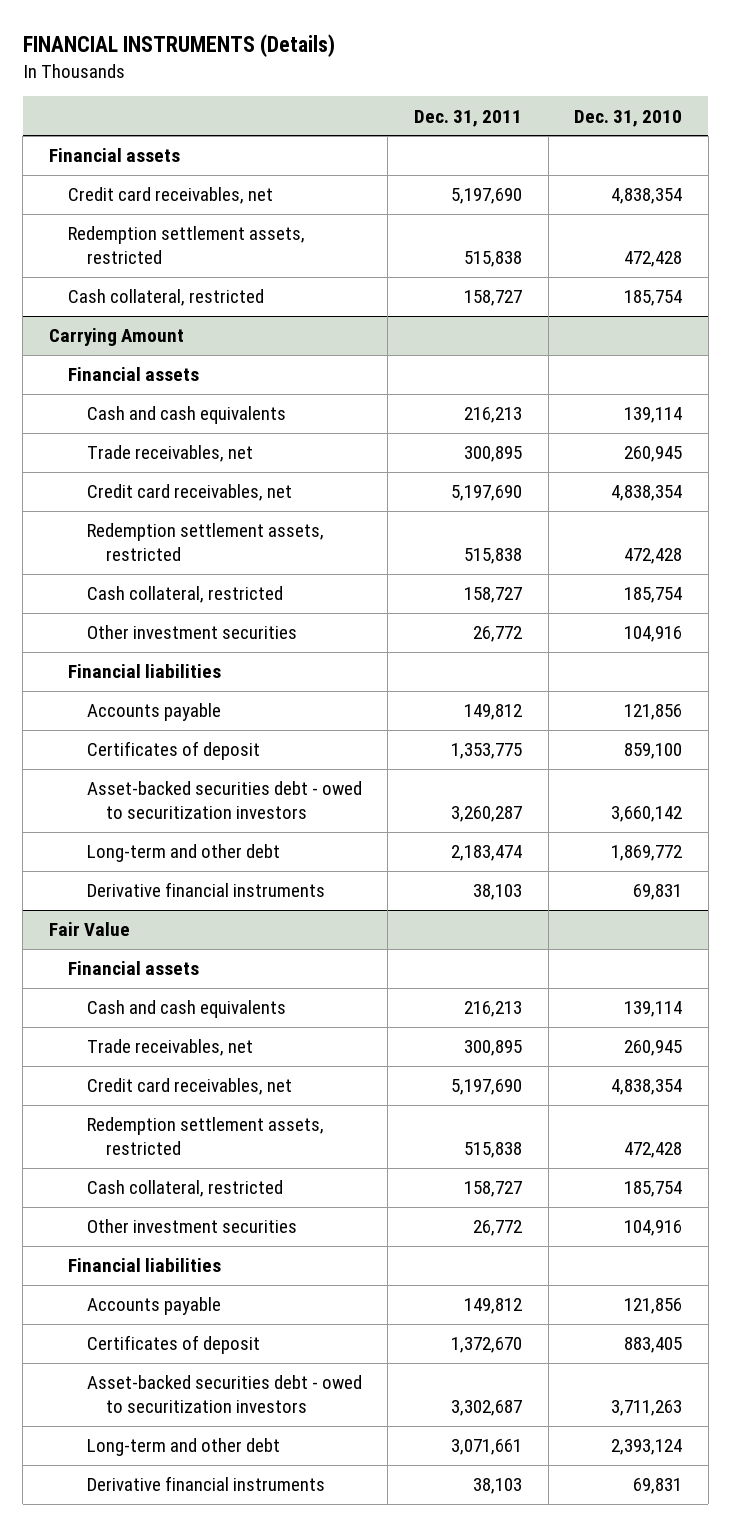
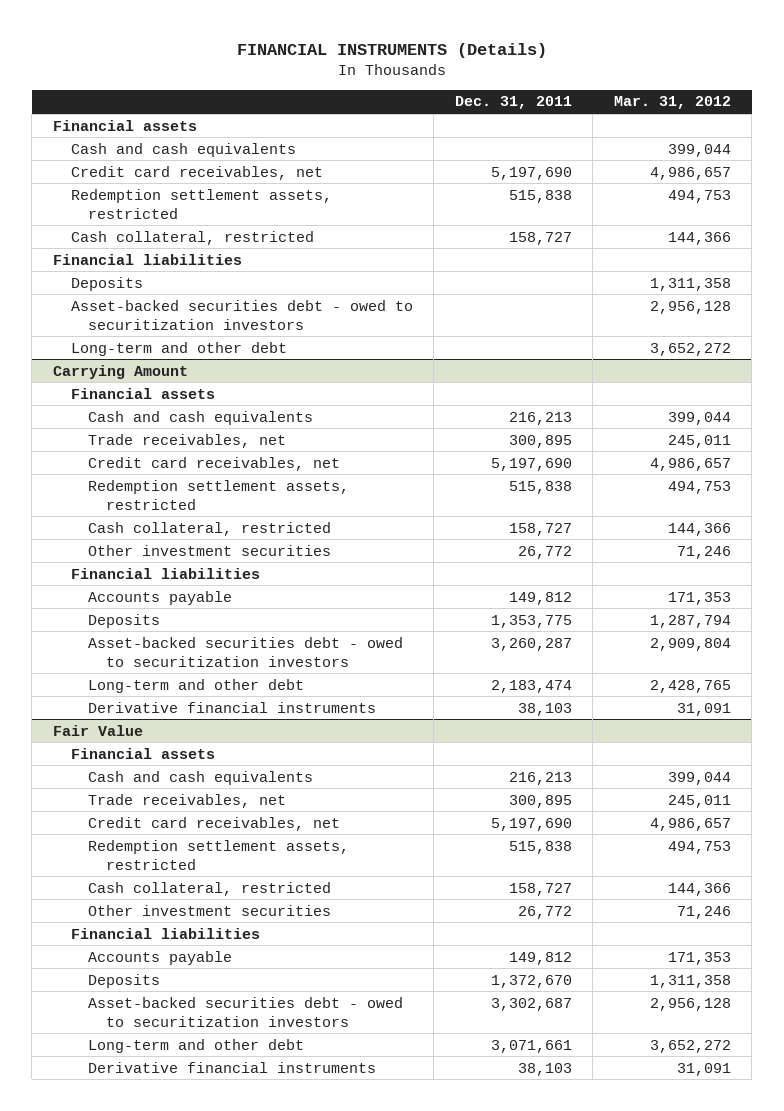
- | Dec. 31, 2011 | Dec. 31, 2010
+ | Dec. 31, 2011 | Mar. 31, 2012
+ Cash and cash equivalents | | 399,044
+ Financial liabilities
+ Deposits | | 1,311,358
+ Asset-backed securities debt - owed to securitization investors | | 2,956,128
+ Long-term and other debt | | 3,652,272
@ Carrying Amount
- Certificates of deposit | 1,353,775 | 859,100
+ Deposits | 1,353,775 | 1,287,794
@ Fair Value
- Certificates of deposit | 1,372,670 | 883,405
+ Deposits | 1,372,670 | 1,311,358

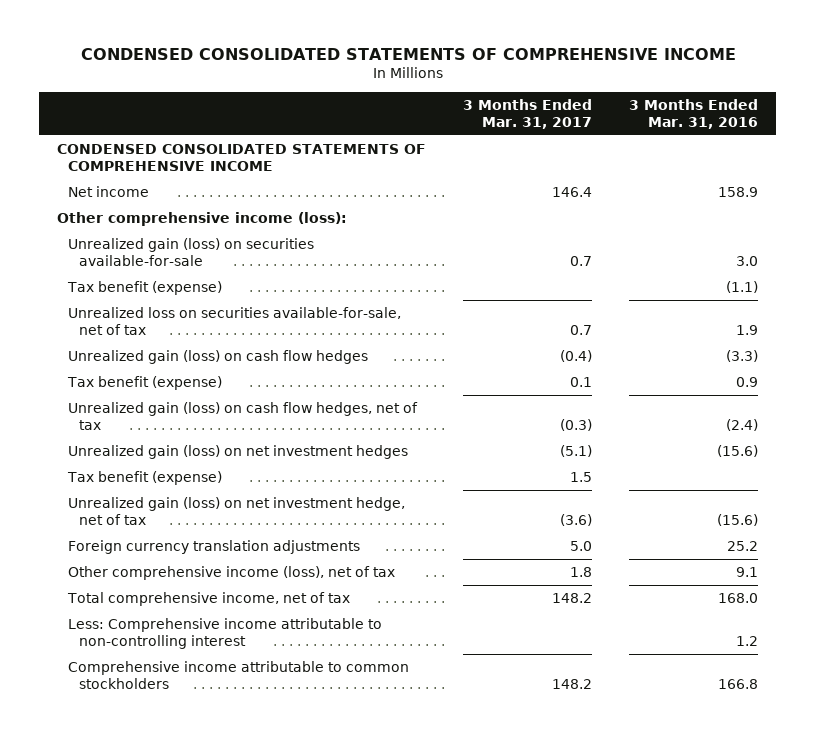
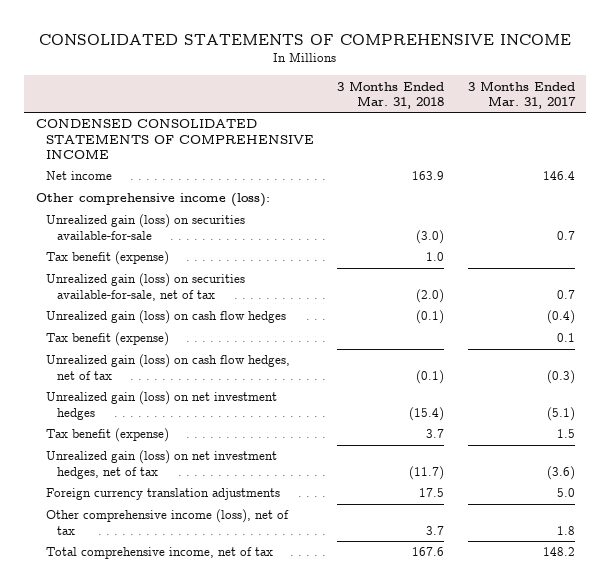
- CONDENSED CONSOLIDATED STATEMENTS OF COMPREHENSIVE INCOME
+ CONSOLIDATED STATEMENTS OF COMPREHENSIVE INCOME
- | 3 Months Ended Mar. 31, 2017 | 3 Months Ended Mar. 31, 2016
+ | 3 Months Ended Mar. 31, 2018 | 3 Months Ended Mar. 31, 2017
- Unrealized loss on securities available-for-sale, net of tax | 0.7 | 1.9
+ Unrealized gain (loss) on securities available-for-sale, net of tax | (2.0) | 0.7
- Unrealized gain (loss) on net investment hedge, net of tax | (3.6) | (15.6)
+ Unrealized gain (loss) on net investment hedges, net of tax | (11.7) | (3.6)
- Less: Comprehensive income attributable to non-controlling interest | | 1.2
- Comprehensive income attributable to common stockholders | 148.2 | 166.8

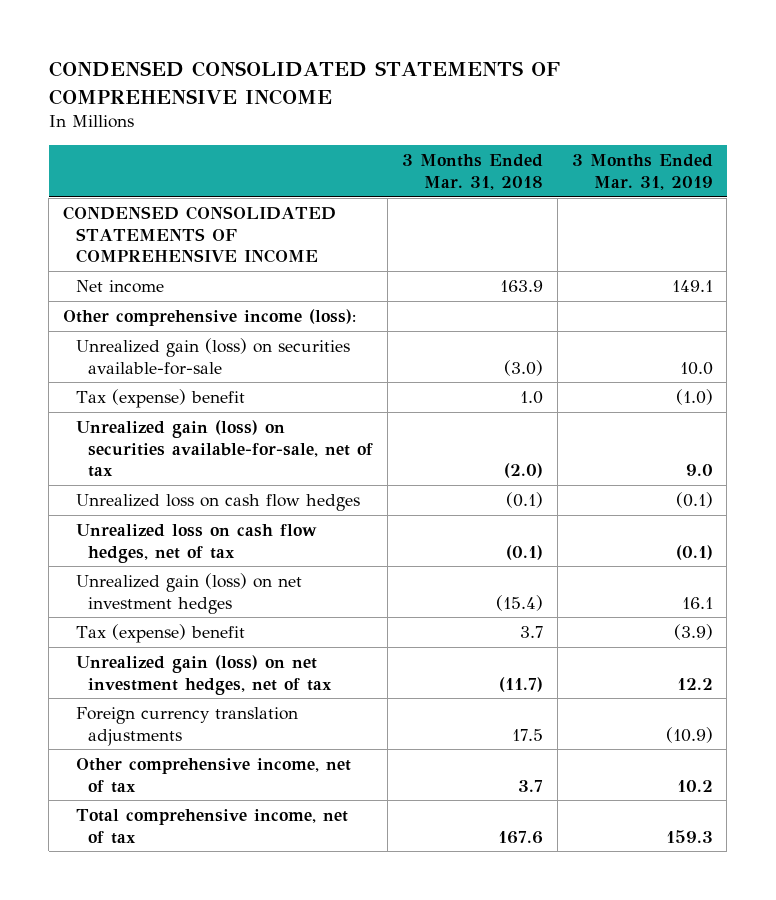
- CONSOLIDATED STATEMENTS OF COMPREHENSIVE INCOME
+ CONDENSED CONSOLIDATED STATEMENTS OF COMPREHENSIVE INCOME
- | 3 Months Ended Mar. 31, 2018 | 3 Months Ended Mar. 31, 2017
+ | 3 Months Ended Mar. 31, 2018 | 3 Months Ended Mar. 31, 2019
- Tax benefit (expense) | 1.0 |
+ Tax (expense) benefit | 1.0 | (1.0)
- Unrealized gain (loss) on cash flow hedges | (0.1) | (0.4)
- Tax benefit (expense) | | 0.1
- Unrealized gain (loss) on cash flow hedges, net of tax | (0.1) | (0.3)
+ Unrealized loss on cash flow hedges | (0.1) | (0.1)
+ Unrealized loss on cash flow hedges, net of tax | (0.1) | (0.1)
- Tax benefit (expense) | 3.7 | 1.5
+ Tax (expense) benefit | 3.7 | (3.9)
- Other comprehensive income (loss), net of tax | 3.7 | 1.8
+ Other comprehensive income, net of tax | 3.7 | 10.2

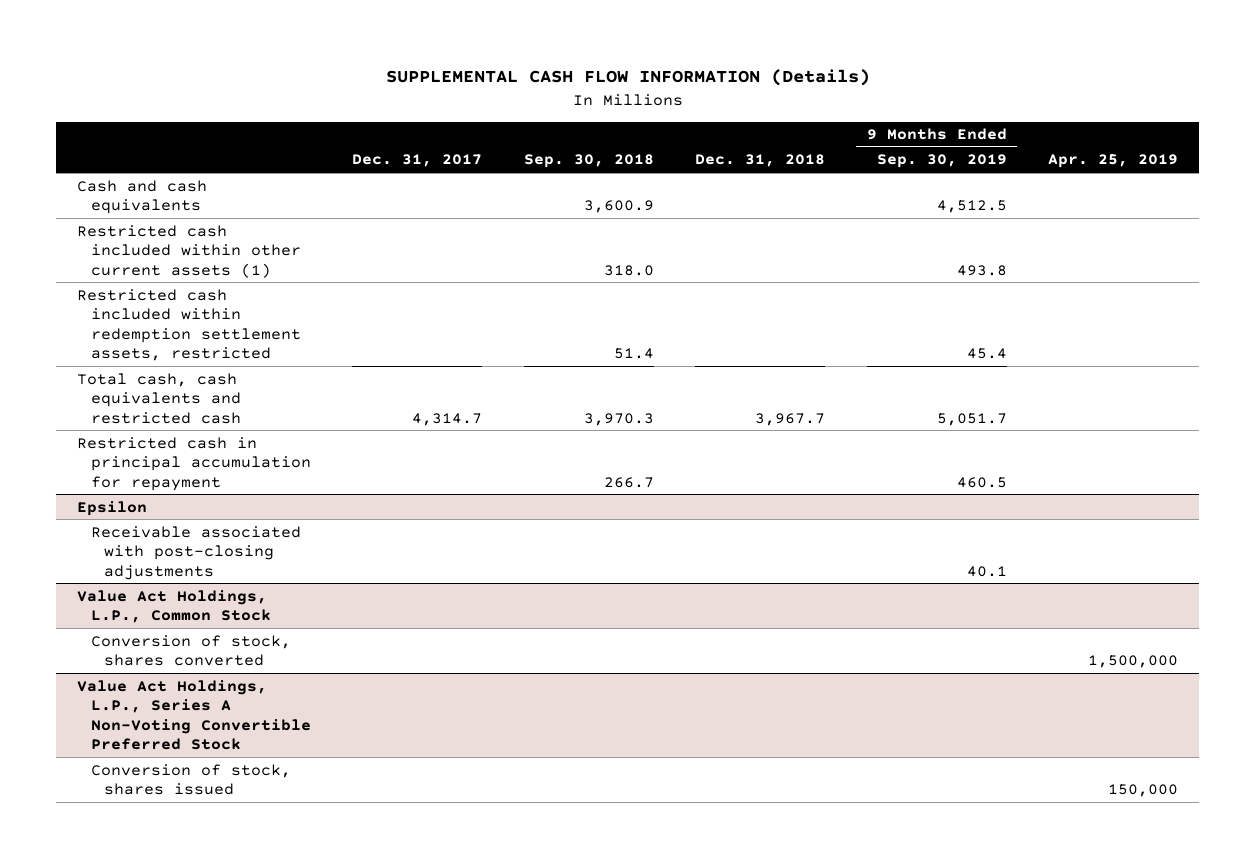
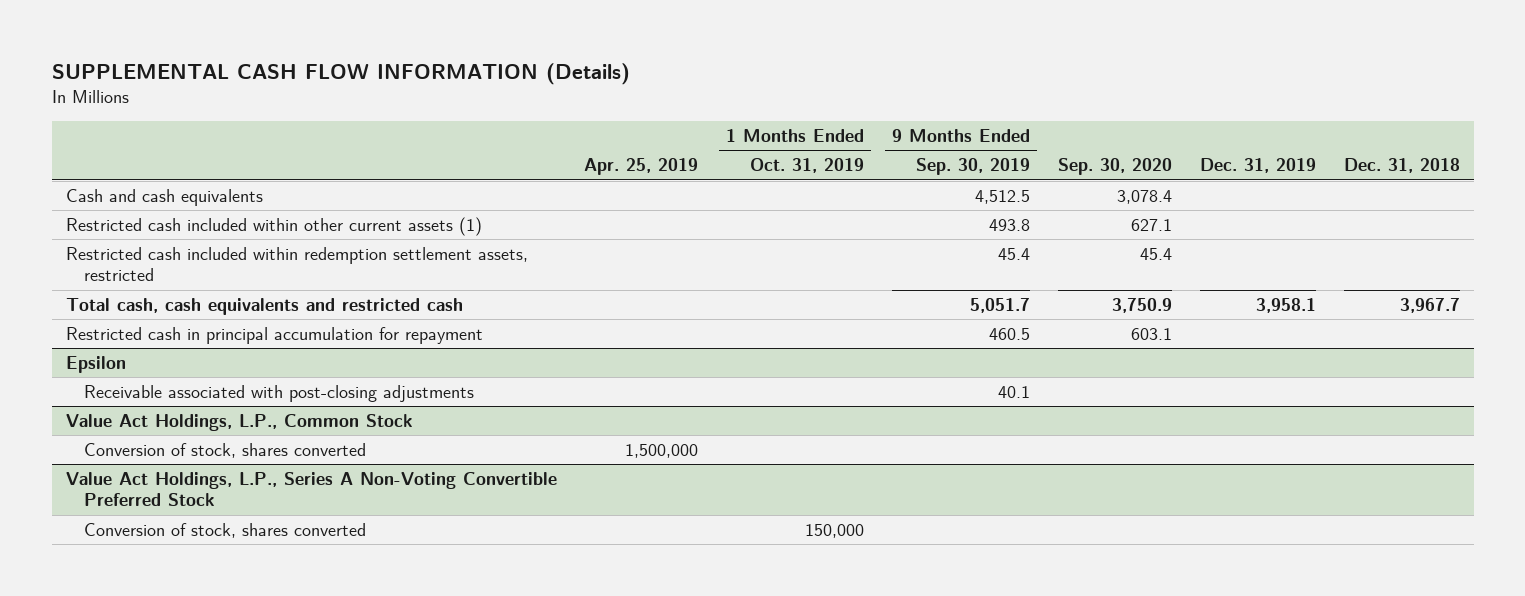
- | Dec. 31, 2017 | Sep. 30, 2018 | Dec. 31, 2018 | 9 Months Ended Sep. 30, 2019 | Apr. 25, 2019
+ | Apr. 25, 2019 | 1 Months Ended Oct. 31, 2019 | 9 Months Ended Sep. 30, 2019 | Sep. 30, 2020 | Dec. 31, 2019 | Dec. 31, 2018
@ Value Act Holdings, L.P., Series A Non-Voting Convertible Preferred Stock
- Conversion of stock, shares issued | | | | | 150,000
+ Conversion of stock, shares converted | | 150,000 | | | |

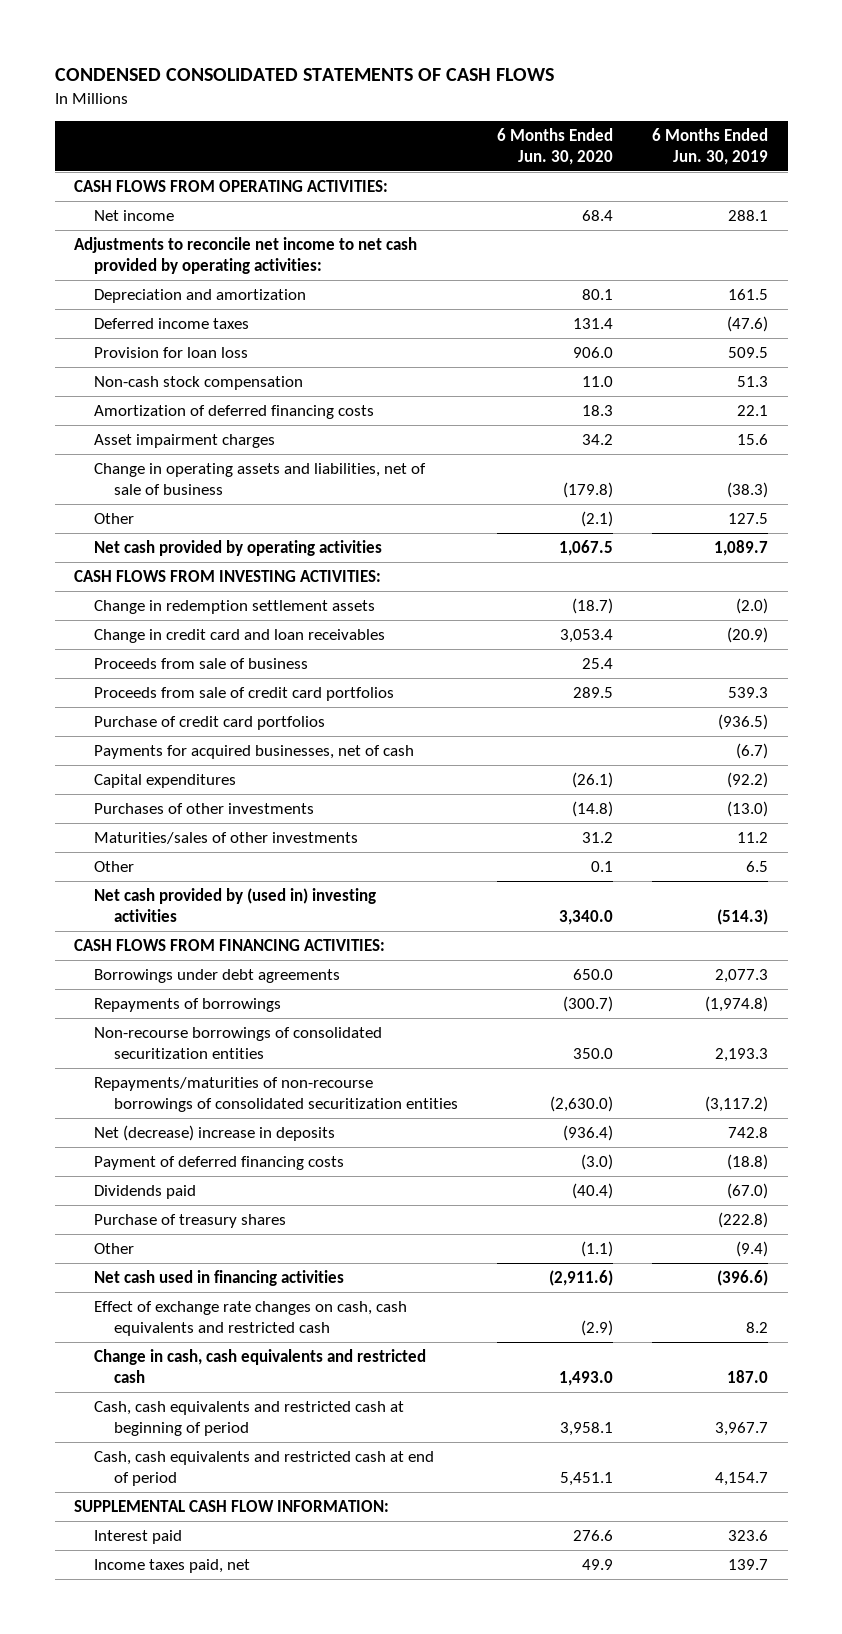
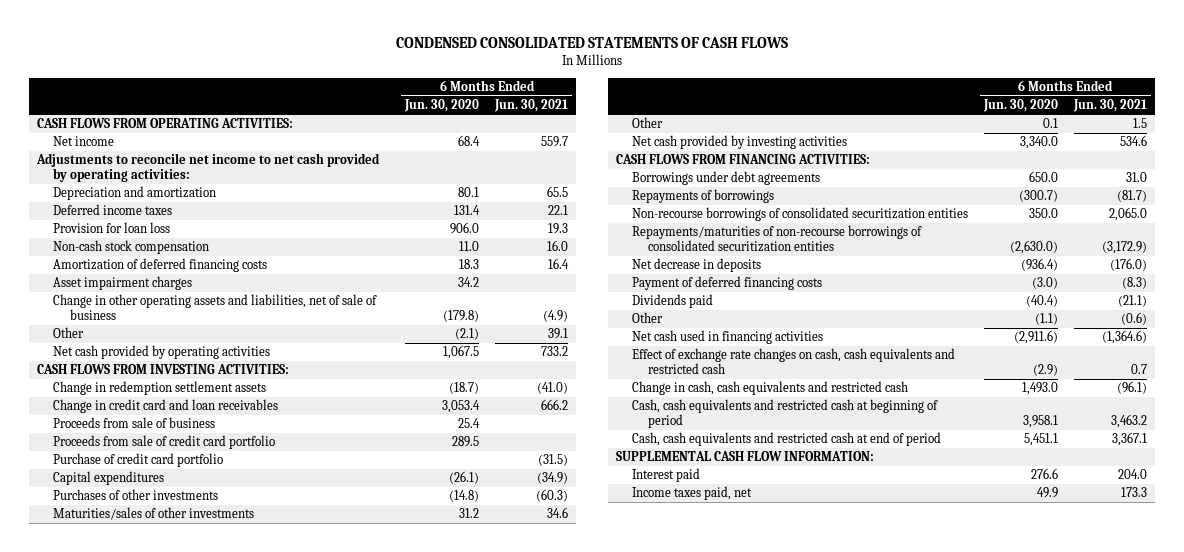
- | 6 Months Ended Jun. 30, 2020 | 6 Months Ended Jun. 30, 2019
+ | 6 Months Ended Jun. 30, 2020 | 6 Months Ended Jun. 30, 2021
- Change in operating assets and liabilities, net of sale of business | (179.8) | (38.3)
+ Change in other operating assets and liabilities, net of sale of business | (179.8) | (4.9)
- Proceeds from sale of credit card portfolios | 289.5 | 539.3
- Purchase of credit card portfolios | | (936.5)
- Payments for acquired businesses, net of cash | | (6.7)
+ Proceeds from sale of credit card portfolio | 289.5 |
+ Purchase of credit card portfolio | | (31.5)
- Net cash provided by (used in) investing activities | 3,340.0 | (514.3)
+ Net cash provided by investing activities | 3,340.0 | 534.6
- Net (decrease) increase in deposits | (936.4) | 742.8
+ Net decrease in deposits | (936.4) | (176.0)
- Purchase of treasury shares | | (222.8)

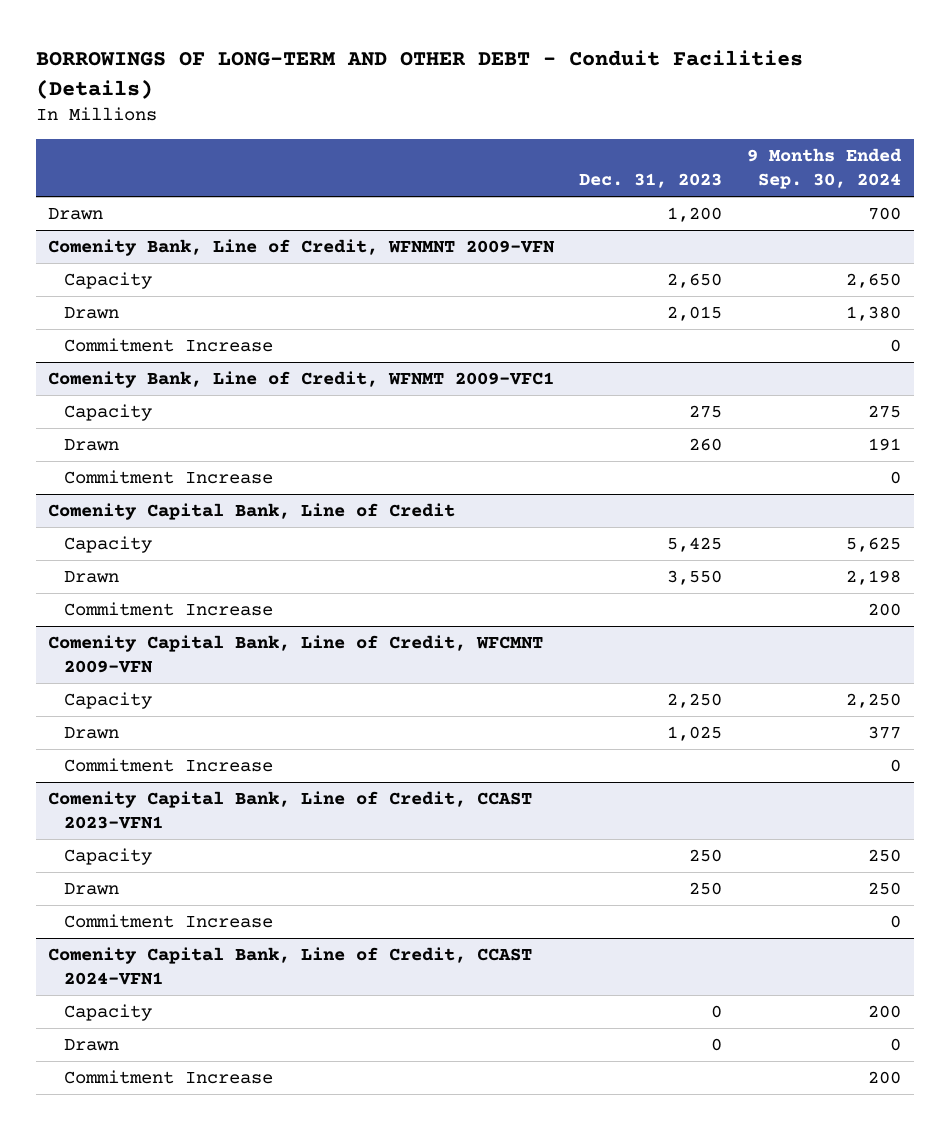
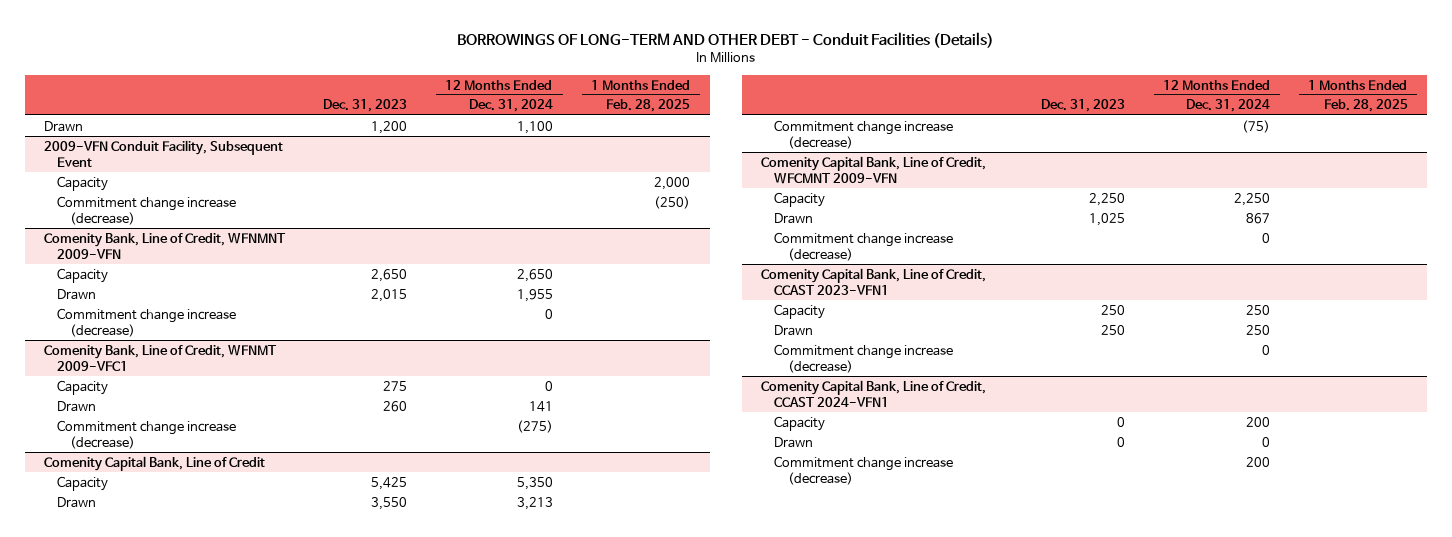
- | Dec. 31, 2023 | 9 Months Ended Sep. 30, 2024
+ | Dec. 31, 2023 | 12 Months Ended Dec. 31, 2024 | 1 Months Ended Feb. 28, 2025
+ 2009-VFN Conduit Facility, Subsequent Event
+ Capacity | | | 2,000
+ Commitment change increase (decrease) | | | (250)
@ Comenity Bank, Line of Credit, WFNMNT 2009-VFN
- Commitment Increase | | 0
+ Commitment change increase (decrease) | | 0 |
@ Comenity Bank, Line of Credit, WFNMT 2009-VFC1
- Commitment Increase | | 0
+ Commitment change increase (decrease) | | (275) |
@ Comenity Capital Bank, Line of Credit
- Commitment Increase | | 200
+ Commitment change increase (decrease) | | (75) |
@ Comenity Capital Bank, Line of Credit, WFCMNT 2009-VFN
- Commitment Increase | | 0
+ Commitment change increase (decrease) | | 0 |
@ Comenity Capital Bank, Line of Credit, CCAST 2023-VFN1
- Commitment Increase | | 0
+ Commitment change increase (decrease) | | 0 |
@ Comenity Capital Bank, Line of Credit, CCAST 2024-VFN1
- Commitment Increase | | 200
+ Commitment change increase (decrease) | | 200 |

